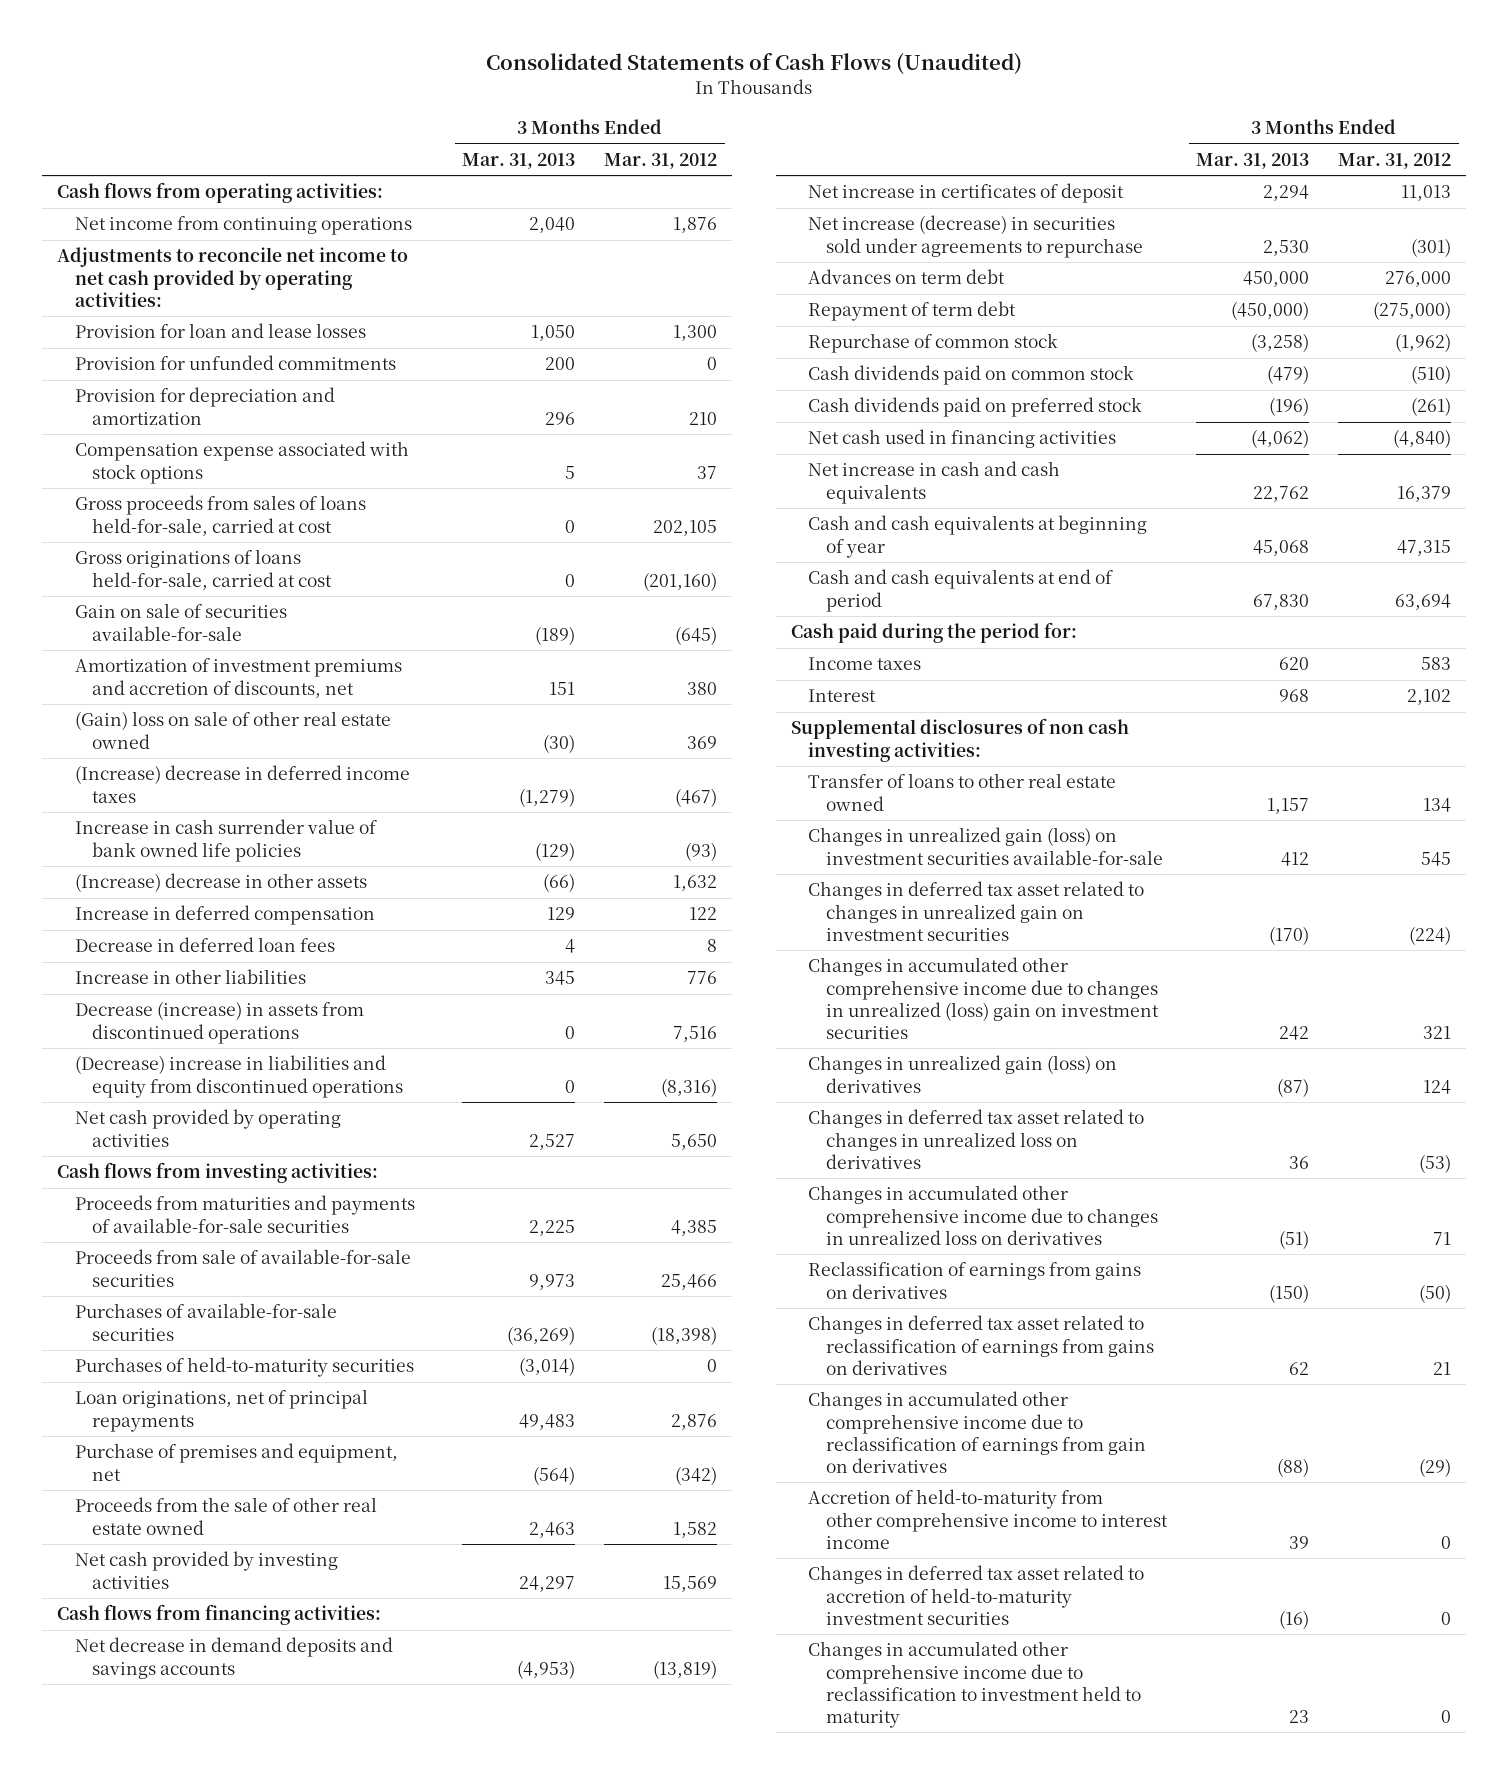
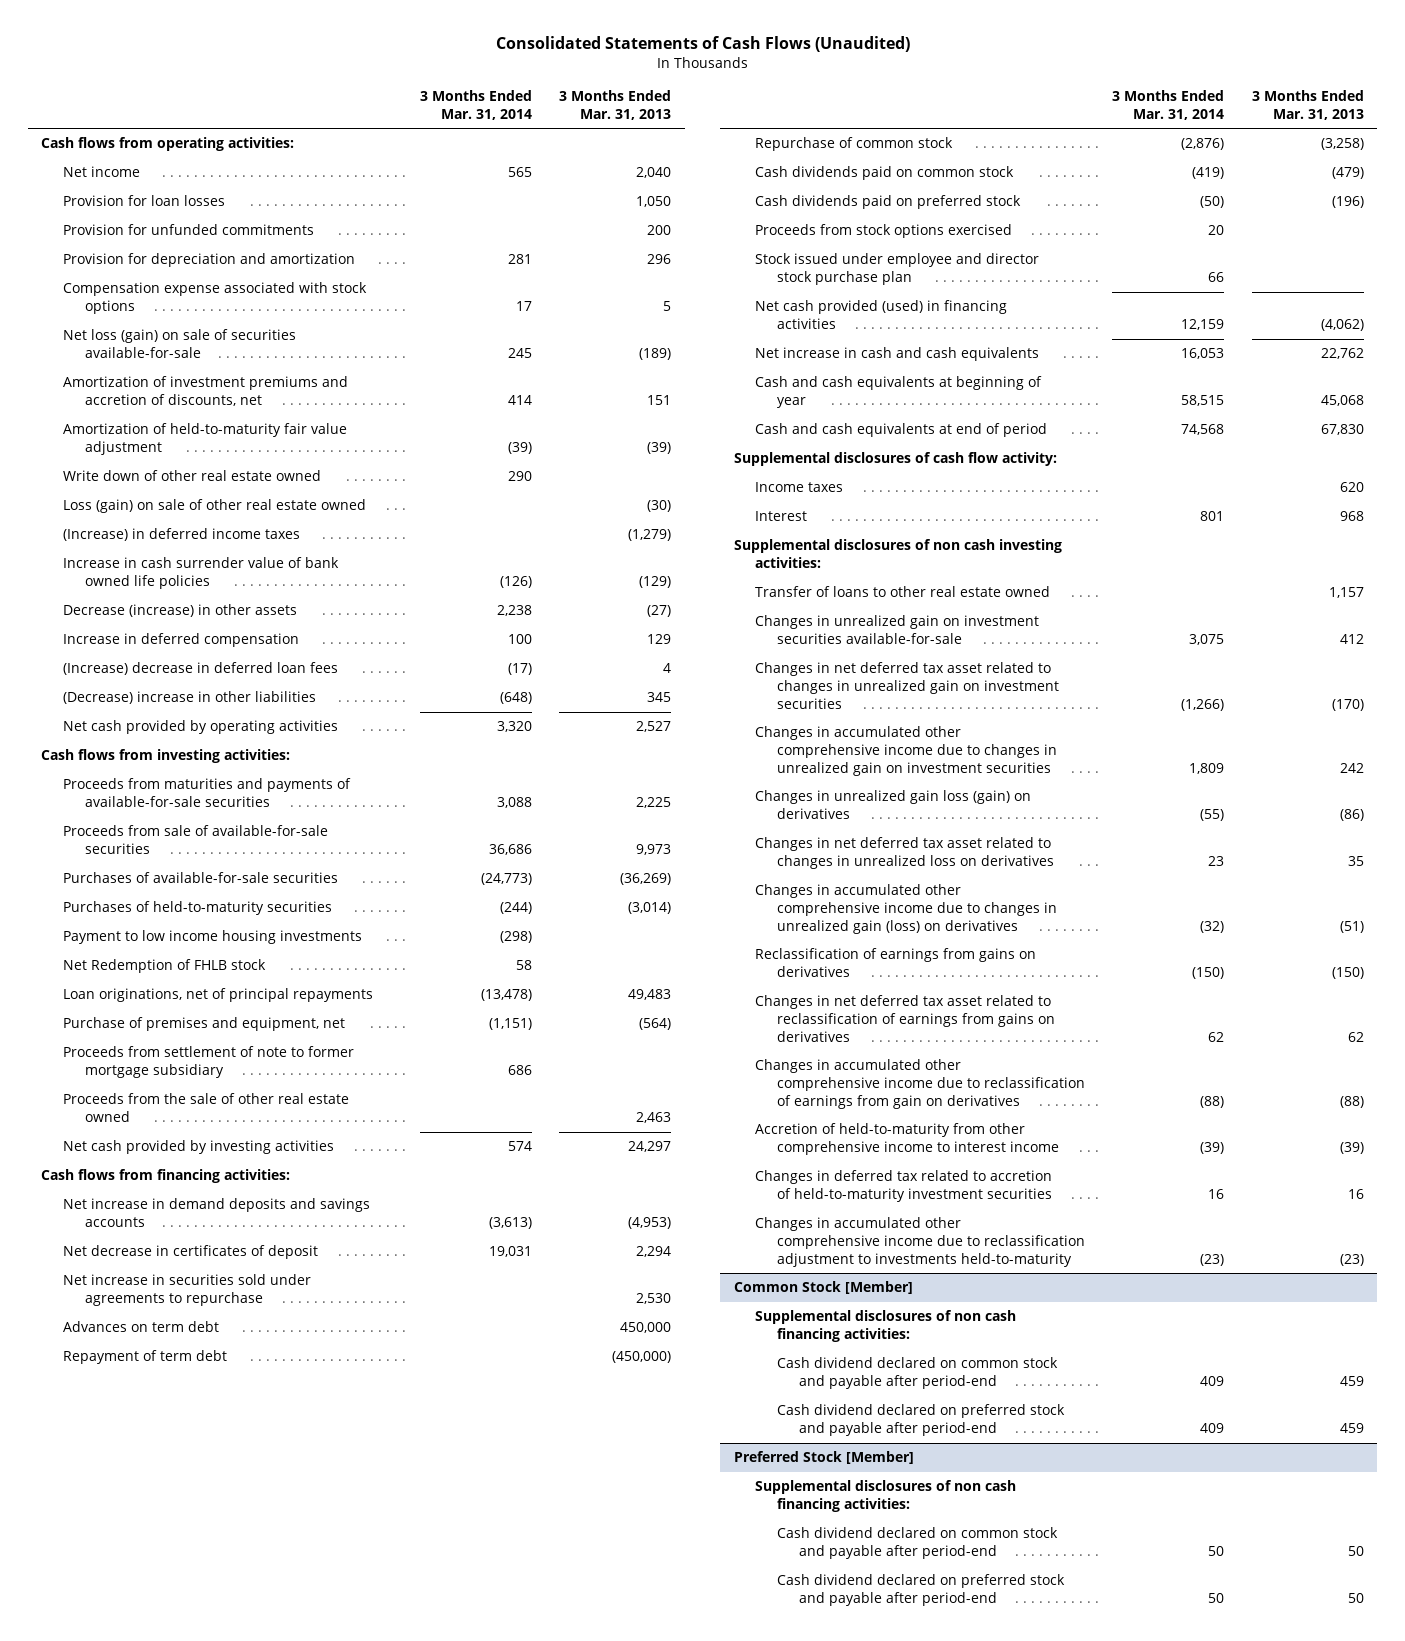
- | 3 Months Ended Mar. 31, 2013 | 3 Months Ended Mar. 31, 2012
+ | 3 Months Ended Mar. 31, 2014 | 3 Months Ended Mar. 31, 2013
- Net income from continuing operations | 2,040 | 1,876
- Adjustments to reconcile net income to net cash provided by operating activities:
- Provision for loan and lease losses | 1,050 | 1,300
+ Net income | 565 | 2,040
+ Provision for loan losses | | 1,050
- Gross proceeds from sales of loans held-for-sale, carried at cost | 0 | 202,105
- Gross originations of loans held-for-sale, carried at cost | 0 | (201,160)
- Gain on sale of securities available-for-sale | (189) | (645)
+ Net loss (gain) on sale of securities available-for-sale | 245 | (189)
- (Gain) loss on sale of other real estate owned | (30) | 369
- (Increase) decrease in deferred income taxes | (1,279) | (467)
+ Amortization of held-to-maturity fair value adjustment | (39) | (39)
+ Write down of other real estate owned | 290 |
+ Loss (gain) on sale of other real estate owned | | (30)
+ (Increase) in deferred income taxes | | (1,279)
- (Increase) decrease in other assets | (66) | 1,632
+ Decrease (increase) in other assets | 2,238 | (27)
- Decrease in deferred loan fees | 4 | 8
- Increase in other liabilities | 345 | 776
- Decrease (increase) in assets from discontinued operations | 0 | 7,516
- (Decrease) increase in liabilities and equity from discontinued operations | 0 | (8,316)
+ (Increase) decrease in deferred loan fees | (17) | 4
+ (Decrease) increase in other liabilities | (648) | 345
+ Payment to low income housing investments | (298) |
+ Net Redemption of FHLB stock | 58 |
+ Proceeds from settlement of note to former mortgage subsidiary | 686 |
- Net decrease in demand deposits and savings accounts | (4,953) | (13,819)
- Net increase in certificates of deposit | 2,294 | 11,013
- Net increase (decrease) in securities sold under agreements to repurchase | 2,530 | (301)
+ Net increase in demand deposits and savings accounts | (3,613) | (4,953)
+ Net decrease in certificates of deposit | 19,031 | 2,294
+ Net increase in securities sold under agreements to repurchase | | 2,530
- Net cash used in financing activities | (4,062) | (4,840)
+ Proceeds from stock options exercised | 20 |
+ Stock issued under employee and director stock purchase plan | 66 |
+ Net cash provided (used) in financing activities | 12,159 | (4,062)
- Cash paid during the period for:
+ Supplemental disclosures of cash flow activity:
- Changes in unrealized gain (loss) on investment securities available-for-sale | 412 | 545
- Changes in deferred tax asset related to changes in unrealized gain on investment securities | (170) | (224)
- Changes in accumulated other comprehensive income due to changes in unrealized (loss) gain on investment securities | 242 | 321
- Changes in unrealized gain (loss) on derivatives | (87) | 124
- Changes in deferred tax asset related to changes in unrealized loss on derivatives | 36 | (53)
- Changes in accumulated other comprehensive income due to changes in unrealized loss on derivatives | (51) | 71
+ Changes in unrealized gain on investment securities available-for-sale | 3,075 | 412
+ Changes in net deferred tax asset related to changes in unrealized gain on investment securities | (1,266) | (170)
+ Changes in accumulated other comprehensive income due to changes in unrealized gain on investment securities | 1,809 | 242
+ Changes in unrealized gain loss (gain) on derivatives | (55) | (86)
+ Changes in net deferred tax asset related to changes in unrealized loss on derivatives | 23 | 35
+ Changes in accumulated other comprehensive income due to changes in unrealized gain (loss) on derivatives | (32) | (51)
- Changes in deferred tax asset related to reclassification of earnings from gains on derivatives | 62 | 21
+ Changes in net deferred tax asset related to reclassification of earnings from gains on derivatives | 62 | 62
- Accretion of held-to-maturity from other comprehensive income to interest income | 39 | 0
- Changes in deferred tax asset related to accretion of held-to-maturity investment securities | (16) | 0
- Changes in accumulated other comprehensive income due to reclassification to investment held to maturity | 23 | 0
+ Accretion of held-to-maturity from other comprehensive income to interest income | (39) | (39)
+ Changes in deferred tax related to accretion of held-to-maturity investment securities | 16 | 16
+ Changes in accumulated other comprehensive income due to reclassification adjustment to investments held-to-maturity | (23) | (23)
+ Common Stock [Member]
+ Supplemental disclosures of non cash financing activities:
+ Cash dividend declared on common stock and payable after period-end | 409 | 459
+ Cash dividend declared on preferred stock and payable after period-end | 409 | 459
+ Preferred Stock [Member]
+ Supplemental disclosures of non cash financing activities:
+ Cash dividend declared on common stock and payable after period-end | 50 | 50
+ Cash dividend declared on preferred stock and payable after period-end | 50 | 50

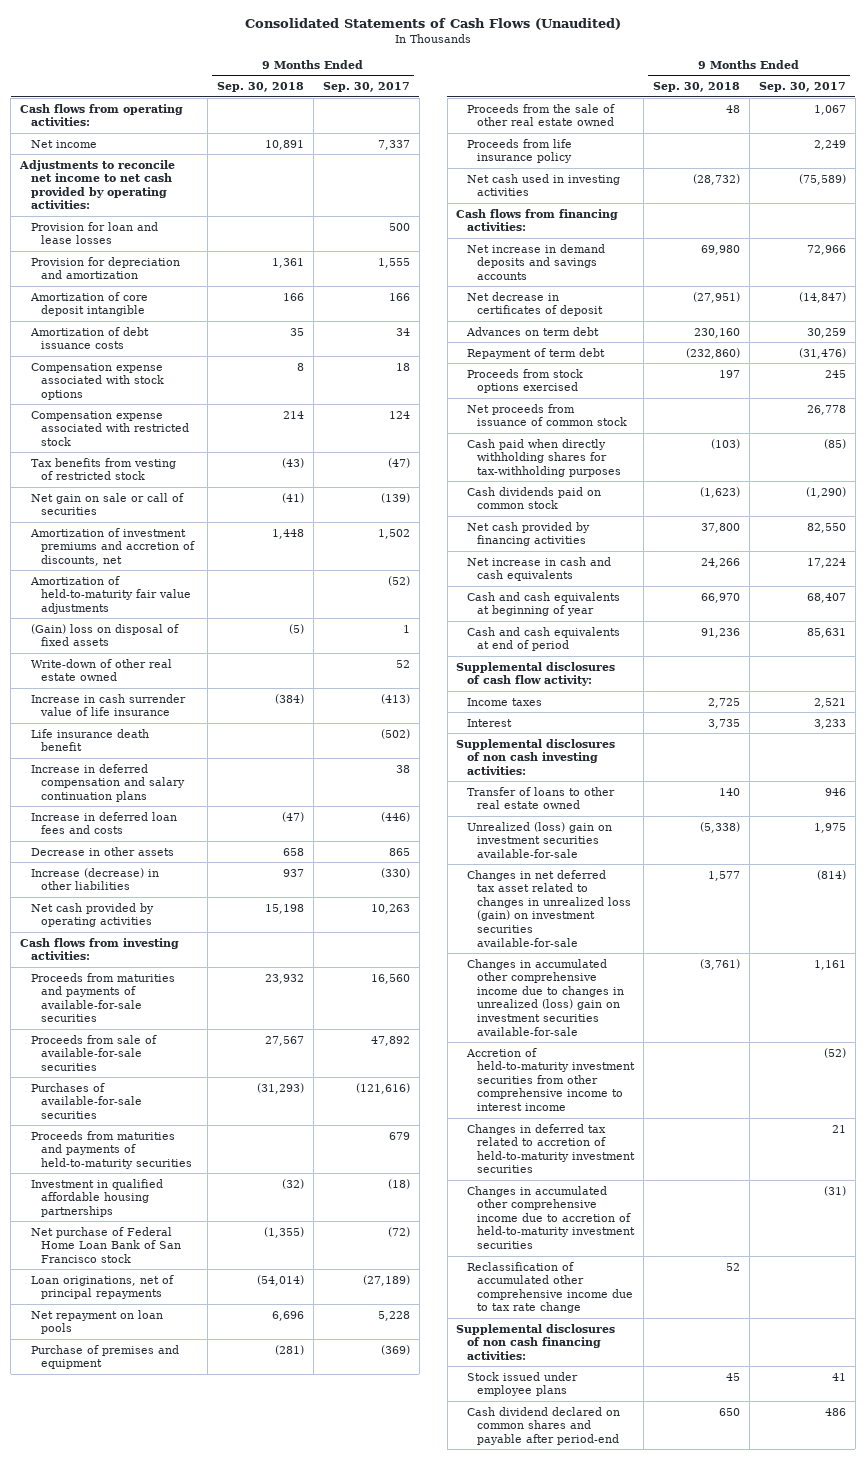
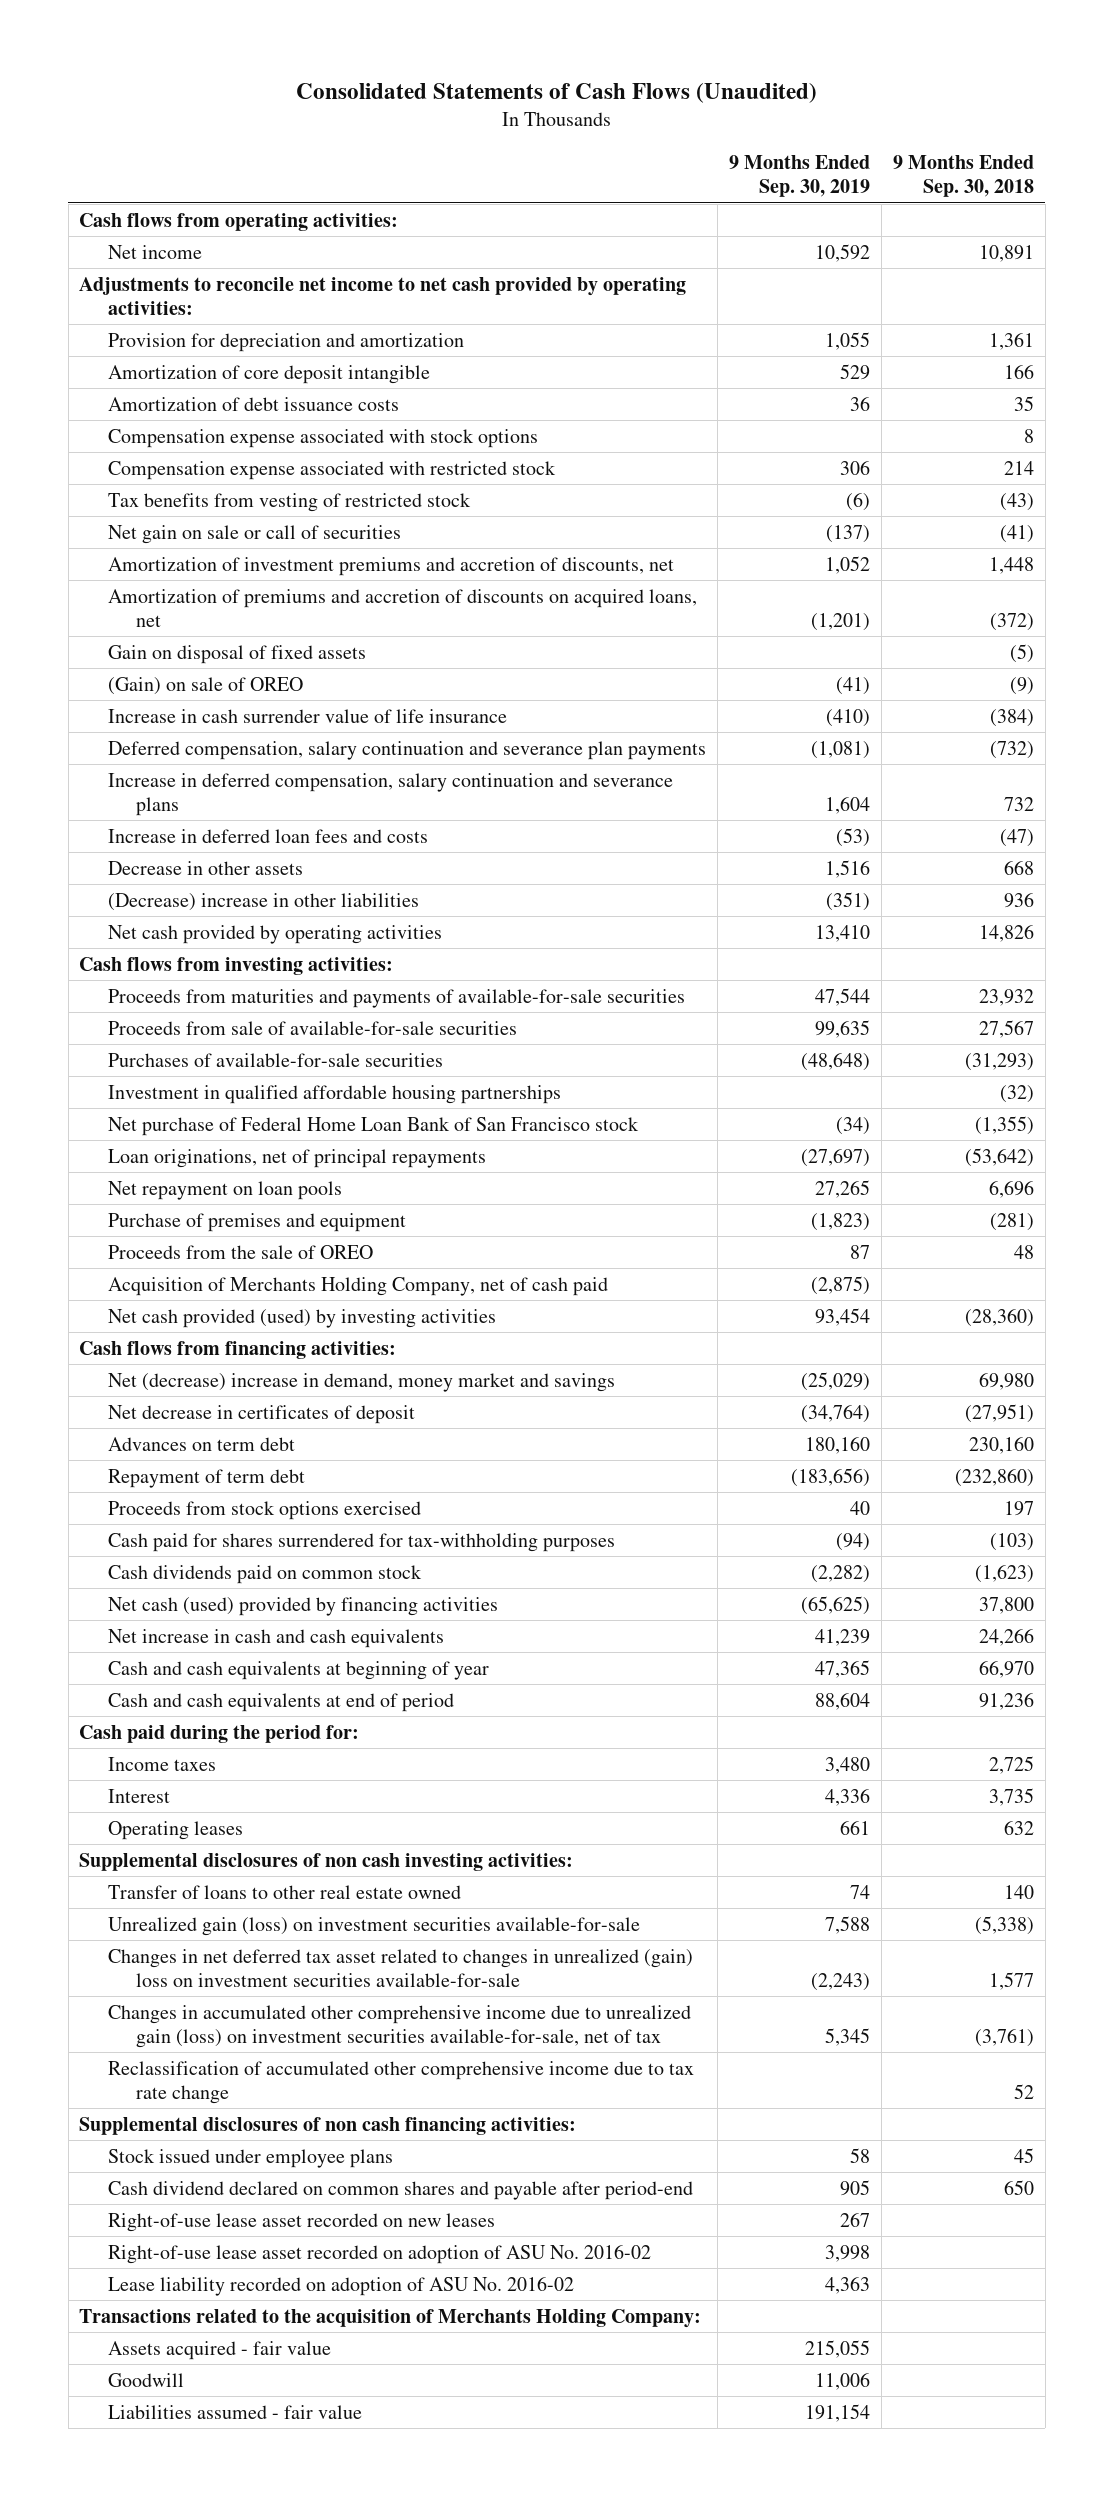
- | 9 Months Ended Sep. 30, 2018 | 9 Months Ended Sep. 30, 2017
+ | 9 Months Ended Sep. 30, 2019 | 9 Months Ended Sep. 30, 2018
- Provision for loan and lease losses | | 500
- Amortization of held-to-maturity fair value adjustments | | (52)
- (Gain) loss on disposal of fixed assets | (5) | 1
- Write-down of other real estate owned | | 52
+ Amortization of premiums and accretion of discounts on acquired loans, net | (1,201) | (372)
+ Gain on disposal of fixed assets | | (5)
+ (Gain) on sale of OREO | (41) | (9)
- Life insurance death benefit | | (502)
- Increase in deferred compensation and salary continuation plans | | 38
+ Deferred compensation, salary continuation and severance plan payments | (1,081) | (732)
+ Increase in deferred compensation, salary continuation and severance plans | 1,604 | 732
- Decrease in other assets | 658 | 865
- Increase (decrease) in other liabilities | 937 | (330)
- Net cash provided by operating activities | 15,198 | 10,263
+ Decrease in other assets | 1,516 | 668
+ (Decrease) increase in other liabilities | (351) | 936
+ Net cash provided by operating activities | 13,410 | 14,826
- Proceeds from maturities and payments of held-to-maturity securities | | 679
- Loan originations, net of principal repayments | (54,014) | (27,189)
+ Loan originations, net of principal repayments | (27,697) | (53,642)
- Proceeds from the sale of other real estate owned | 48 | 1,067
- Proceeds from life insurance policy | | 2,249
- Net cash used in investing activities | (28,732) | (75,589)
+ Proceeds from the sale of OREO | 87 | 48
+ Acquisition of Merchants Holding Company, net of cash paid | (2,875) |
+ Net cash provided (used) by investing activities | 93,454 | (28,360)
- Net increase in demand deposits and savings accounts | 69,980 | 72,966
+ Net (decrease) increase in demand, money market and savings | (25,029) | 69,980
- Net proceeds from issuance of common stock | | 26,778
- Cash paid when directly withholding shares for tax-withholding purposes | (103) | (85)
+ Cash paid for shares surrendered for tax-withholding purposes | (94) | (103)
- Net cash provided by financing activities | 37,800 | 82,550
+ Net cash (used) provided by financing activities | (65,625) | 37,800
- Supplemental disclosures of cash flow activity:
+ Cash paid during the period for:
+ Operating leases | 661 | 632
- Unrealized (loss) gain on investment securities available-for-sale | (5,338) | 1,975
- Changes in net deferred tax asset related to changes in unrealized loss (gain) on investment securities available-for-sale | 1,577 | (814)
- Changes in accumulated other comprehensive income due to changes in unrealized (loss) gain on investment securities available-for-sale | (3,761) | 1,161
- Accretion of held-to-maturity investment securities from other comprehensive income to interest income | | (52)
- Changes in deferred tax related to accretion of held-to-maturity investment securities | | 21
- Changes in accumulated other comprehensive income due to accretion of held-to-maturity investment securities | | (31)
+ Unrealized gain (loss) on investment securities available-for-sale | 7,588 | (5,338)
+ Changes in net deferred tax asset related to changes in unrealized (gain) loss on investment securities available-for-sale | (2,243) | 1,577
+ Changes in accumulated other comprehensive income due to unrealized gain (loss) on investment securities available-for-sale, net of tax | 5,345 | (3,761)
+ Right-of-use lease asset recorded on new leases | 267 |
+ Right-of-use lease asset recorded on adoption of ASU No. 2016-02 | 3,998 |
+ Lease liability recorded on adoption of ASU No. 2016-02 | 4,363 |
+ Transactions related to the acquisition of Merchants Holding Company:
+ Assets acquired - fair value | 215,055 |
+ Goodwill | 11,006 |
+ Liabilities assumed - fair value | 191,154 |

